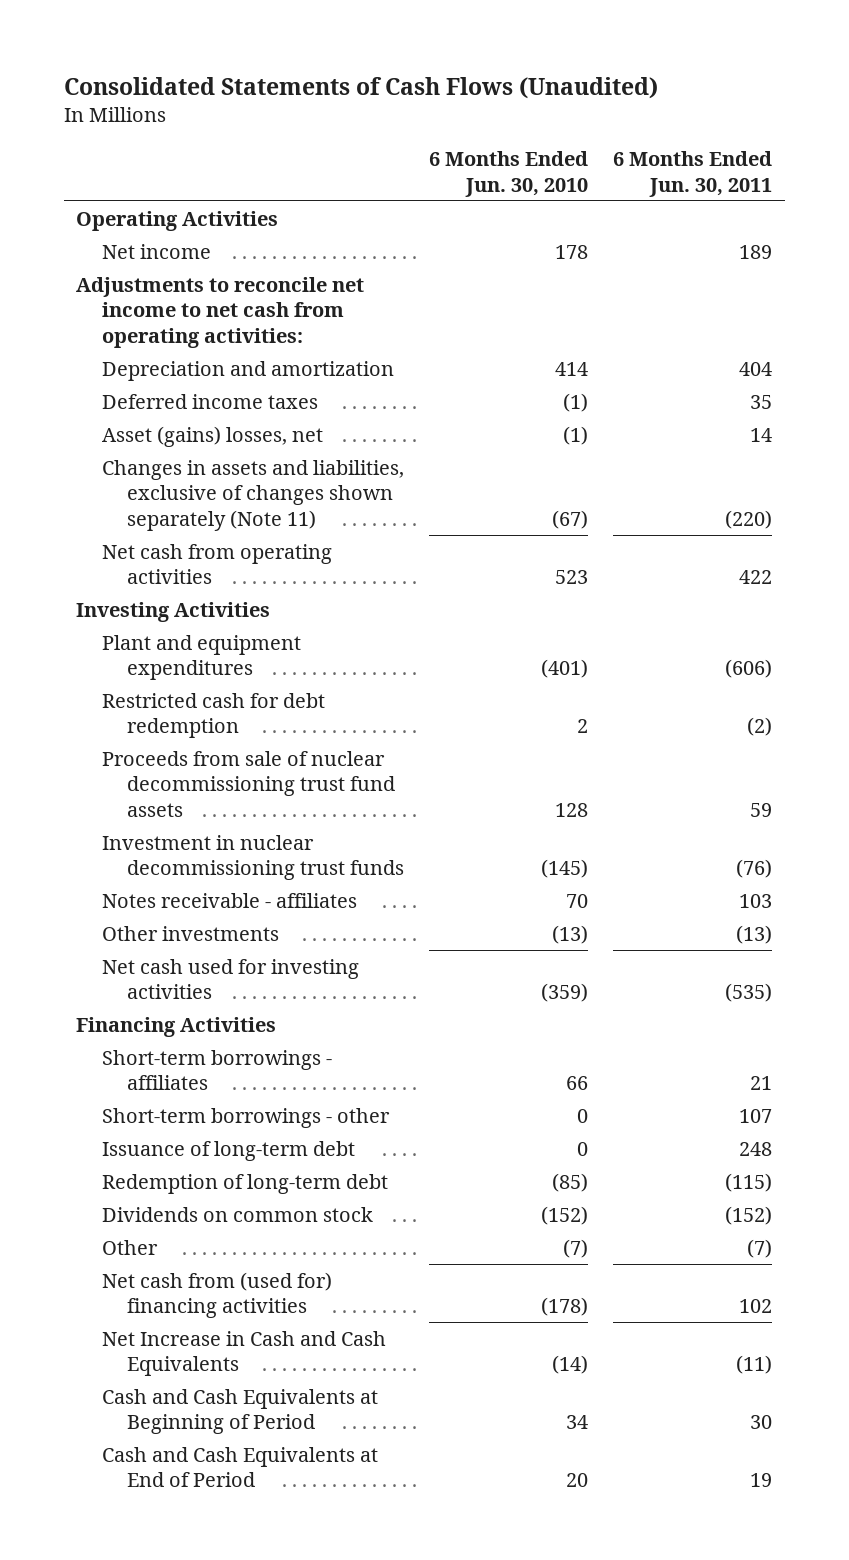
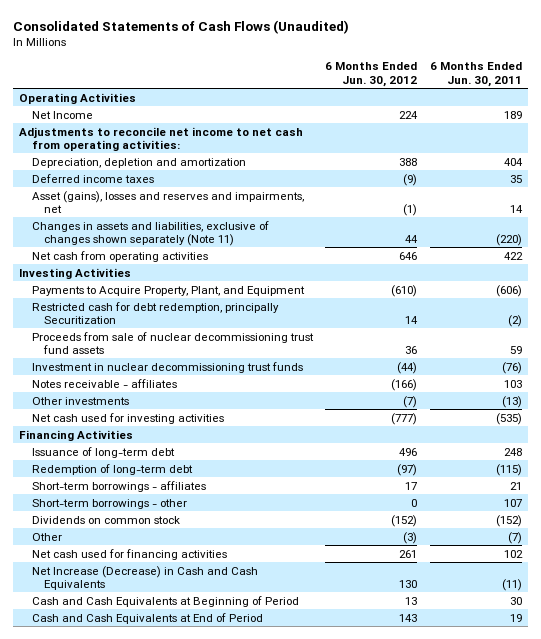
- | 6 Months Ended Jun. 30, 2010 | 6 Months Ended Jun. 30, 2011
+ | 6 Months Ended Jun. 30, 2012 | 6 Months Ended Jun. 30, 2011
- Net income | 178 | 189
+ Net Income | 224 | 189
- Depreciation and amortization | 414 | 404
+ Depreciation, depletion and amortization | 388 | 404
- Asset (gains) losses, net | (1) | 14
+ Asset (gains), losses and reserves and impairments, net | (1) | 14
- Plant and equipment expenditures | (401) | (606)
- Restricted cash for debt redemption | 2 | (2)
+ Payments to Acquire Property, Plant, and Equipment | (610) | (606)
+ Restricted cash for debt redemption, principally Securitization | 14 | (2)
moved down: Short-term borrowings - affiliates | 17 | 21
moved down: Short-term borrowings - other | 0 | 107
- Net cash from (used for) financing activities | (178) | 102
- Net Increase in Cash and Cash Equivalents | (14) | (11)
+ Net cash used for financing activities | 261 | 102
+ Net Increase (Decrease) in Cash and Cash Equivalents | 130 | (11)

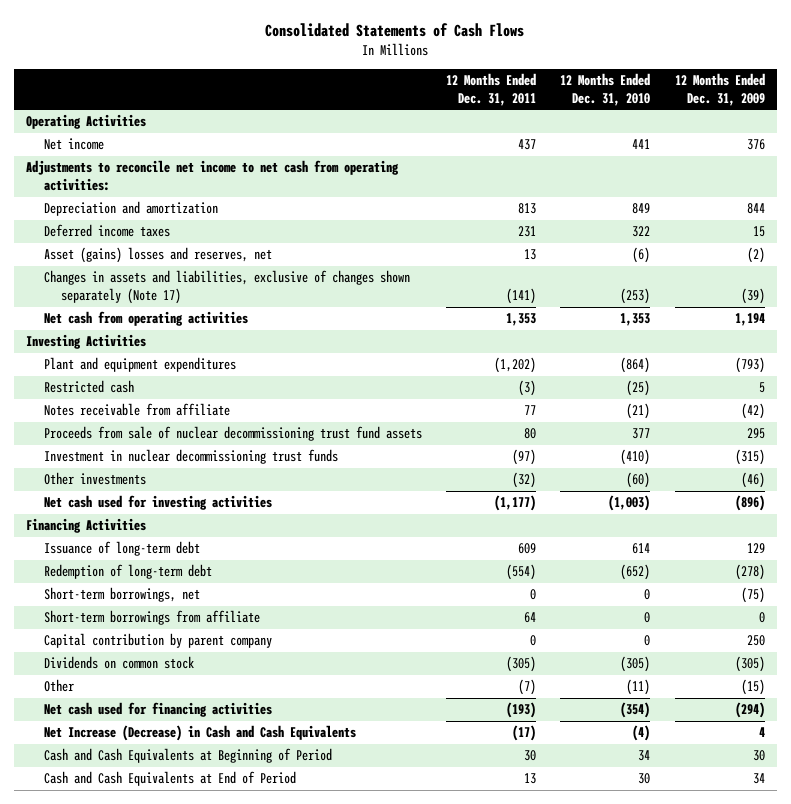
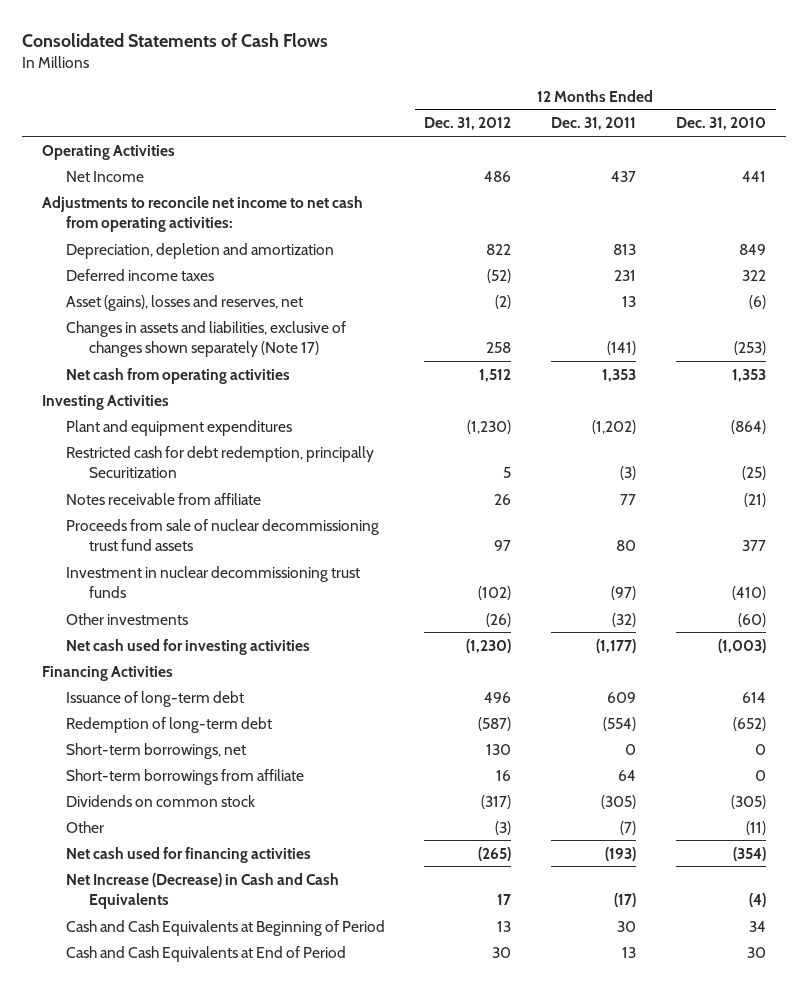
- | 12 Months Ended Dec. 31, 2011 | 12 Months Ended Dec. 31, 2010 | 12 Months Ended Dec. 31, 2009
+ | 12 Months Ended Dec. 31, 2012 | 12 Months Ended Dec. 31, 2011 | 12 Months Ended Dec. 31, 2010
- Net income | 437 | 441 | 376
+ Net Income | 486 | 437 | 441
- Depreciation and amortization | 813 | 849 | 844
+ Depreciation, depletion and amortization | 822 | 813 | 849
- Asset (gains) losses and reserves, net | 13 | (6) | (2)
+ Asset (gains), losses and reserves, net | (2) | 13 | (6)
- Restricted cash | (3) | (25) | 5
+ Restricted cash for debt redemption, principally Securitization | 5 | (3) | (25)
- Capital contribution by parent company | 0 | 0 | 250

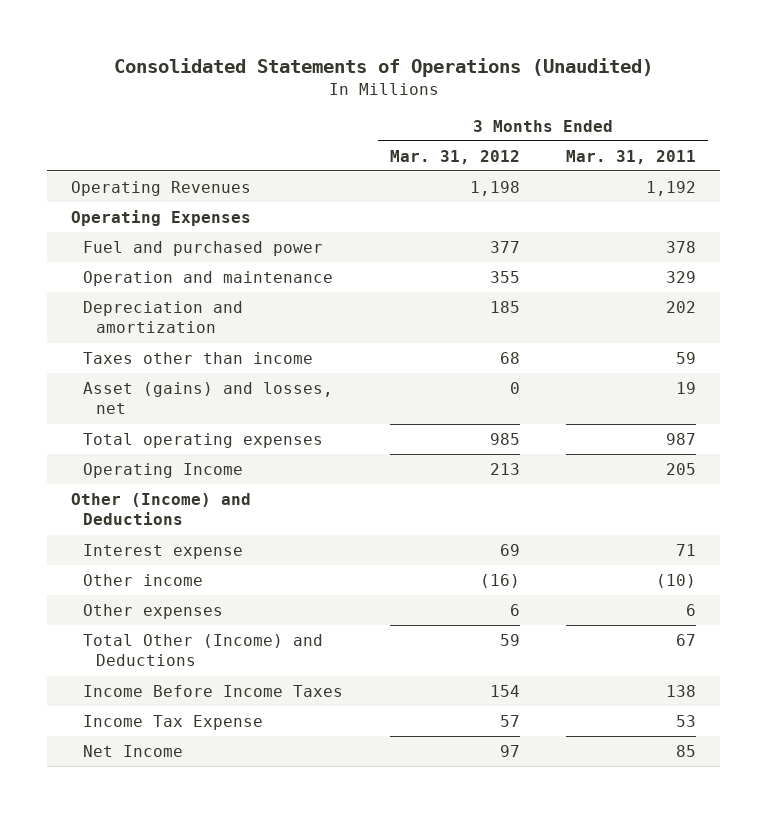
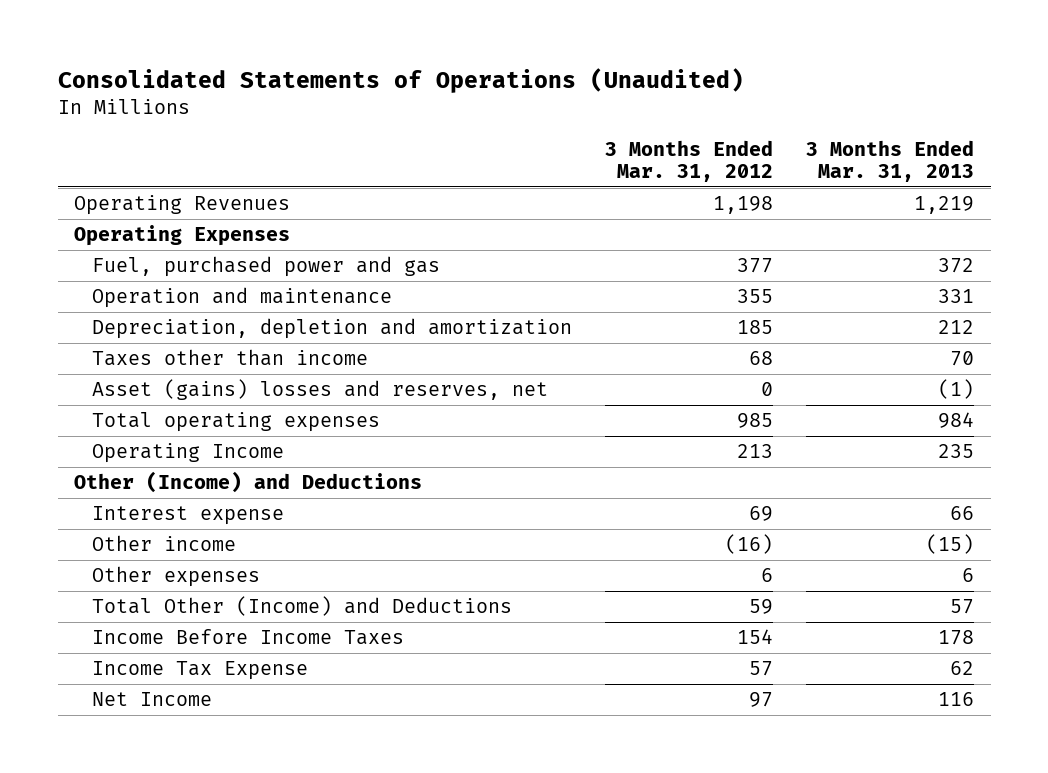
- | 3 Months Ended Mar. 31, 2012 | 3 Months Ended Mar. 31, 2011
+ | 3 Months Ended Mar. 31, 2012 | 3 Months Ended Mar. 31, 2013
- Fuel and purchased power | 377 | 378
+ Fuel, purchased power and gas | 377 | 372
- Depreciation and amortization | 185 | 202
+ Depreciation, depletion and amortization | 185 | 212
- Asset (gains) and losses, net | 0 | 19
+ Asset (gains) losses and reserves, net | 0 | (1)

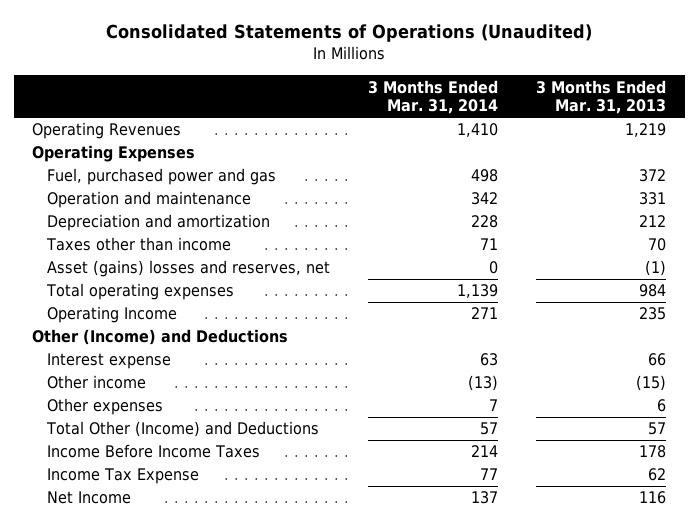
- | 3 Months Ended Mar. 31, 2012 | 3 Months Ended Mar. 31, 2013
+ | 3 Months Ended Mar. 31, 2014 | 3 Months Ended Mar. 31, 2013
- Depreciation, depletion and amortization | 185 | 212
+ Depreciation and amortization | 228 | 212

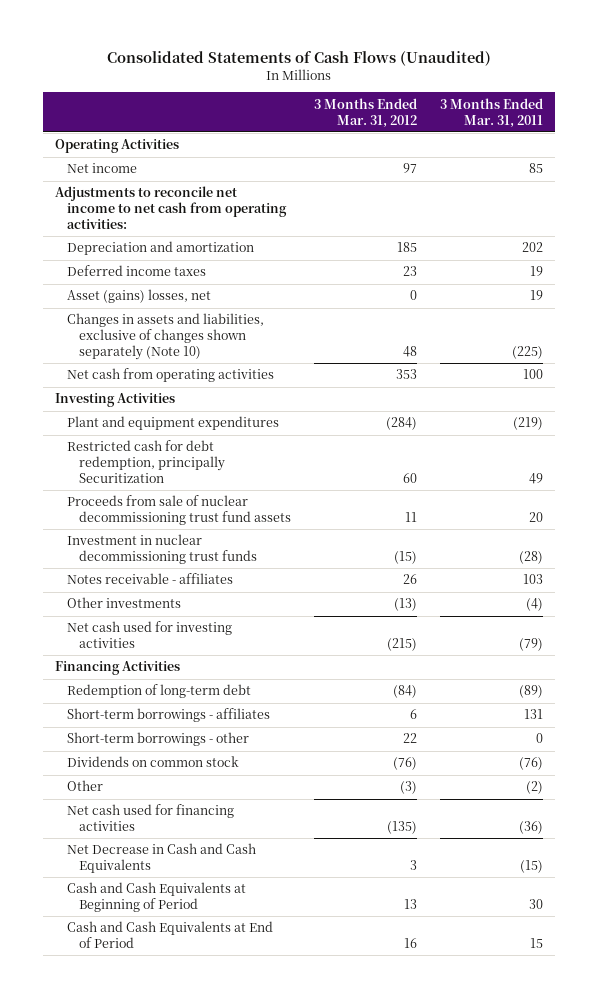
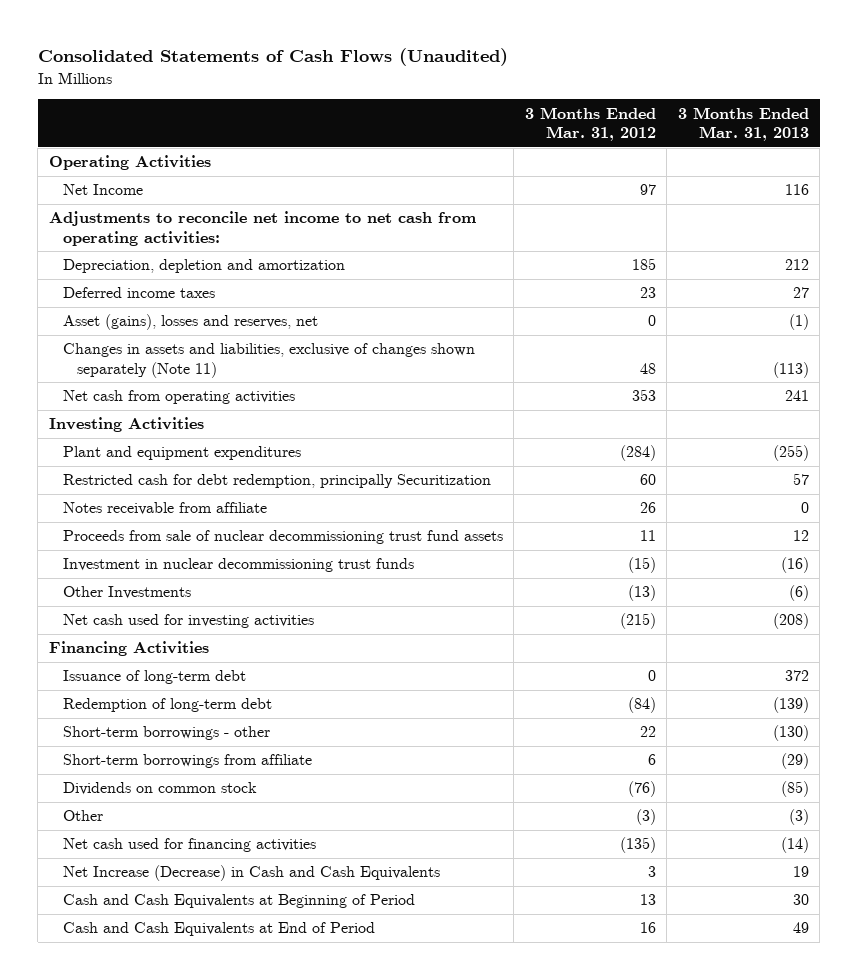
- | 3 Months Ended Mar. 31, 2012 | 3 Months Ended Mar. 31, 2011
+ | 3 Months Ended Mar. 31, 2012 | 3 Months Ended Mar. 31, 2013
- Net income | 97 | 85
+ Net Income | 97 | 116
- Depreciation and amortization | 185 | 202
+ Depreciation, depletion and amortization | 185 | 212
- Asset (gains) losses, net | 0 | 19
- Changes in assets and liabilities, exclusive of changes shown separately (Note 10) | 48 | (225)
+ Asset (gains), losses and reserves, net | 0 | (1)
+ Changes in assets and liabilities, exclusive of changes shown separately (Note 11) | 48 | (113)
+ Notes receivable from affiliate | 26 | 0
- Notes receivable - affiliates | 26 | 103
- Other investments | (13) | (4)
+ Other Investments | (13) | (6)
+ Issuance of long-term debt | 0 | 372
- Short-term borrowings - affiliates | 6 | 131
+ Short-term borrowings from affiliate | 6 | (29)
- Net Decrease in Cash and Cash Equivalents | 3 | (15)
+ Net Increase (Decrease) in Cash and Cash Equivalents | 3 | 19

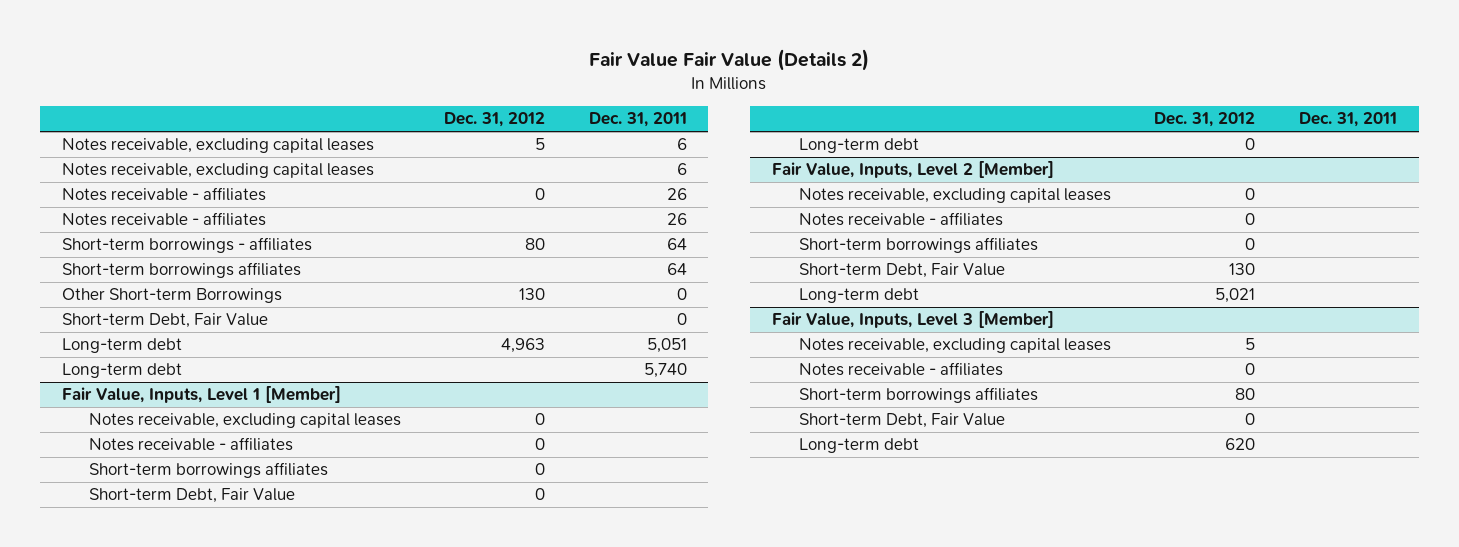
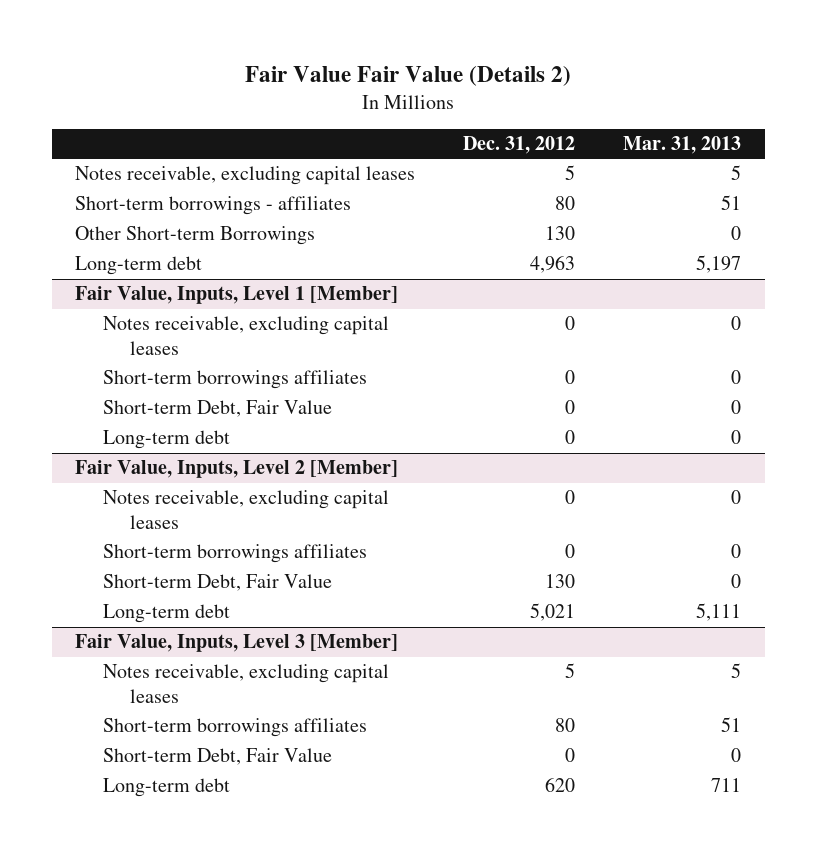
- | Dec. 31, 2012 | Dec. 31, 2011
+ | Dec. 31, 2012 | Mar. 31, 2013
- Notes receivable, excluding capital leases | | 6
- Notes receivable - affiliates | 0 | 26
- Notes receivable - affiliates | | 26
- Short-term borrowings affiliates | | 64
- Short-term Debt, Fair Value | | 0
- Long-term debt | | 5,740
@ Fair Value, Inputs, Level 1 [Member]
- Notes receivable - affiliates | 0 |
@ Fair Value, Inputs, Level 2 [Member]
- Notes receivable - affiliates | 0 |
@ Fair Value, Inputs, Level 3 [Member]
- Notes receivable - affiliates | 0 |

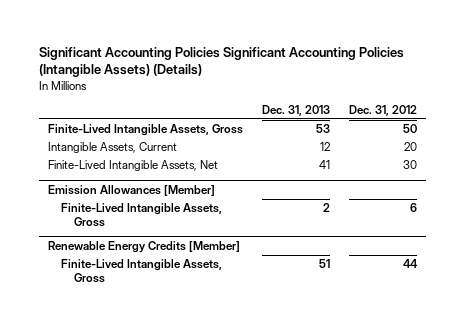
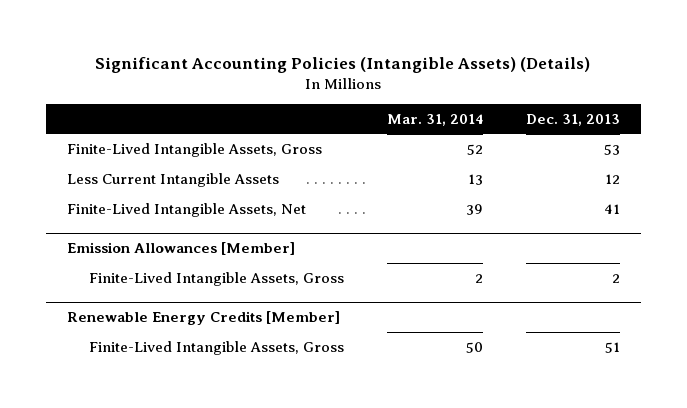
- Significant Accounting Policies Significant Accounting Policies (Intangible Assets) (Details)
+ Significant Accounting Policies (Intangible Assets) (Details)
- | Dec. 31, 2013 | Dec. 31, 2012
+ | Mar. 31, 2014 | Dec. 31, 2013
- Intangible Assets, Current | 12 | 20
+ Less Current Intangible Assets | 13 | 12

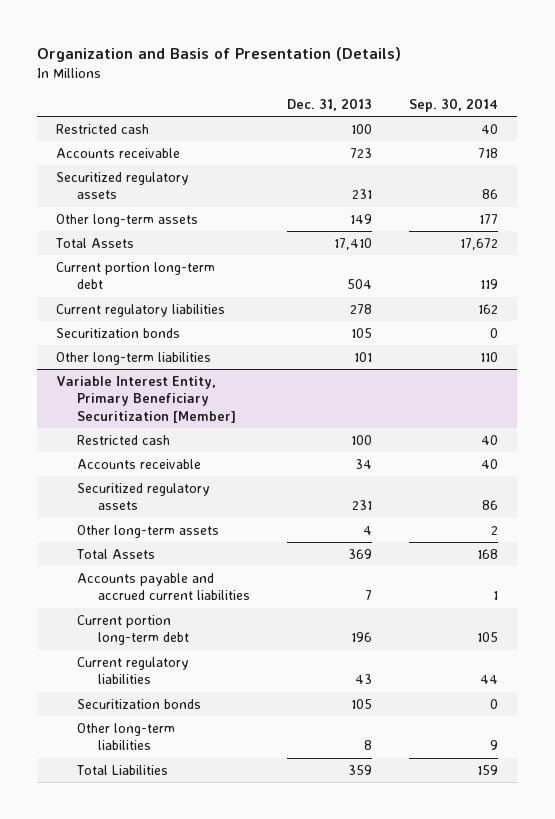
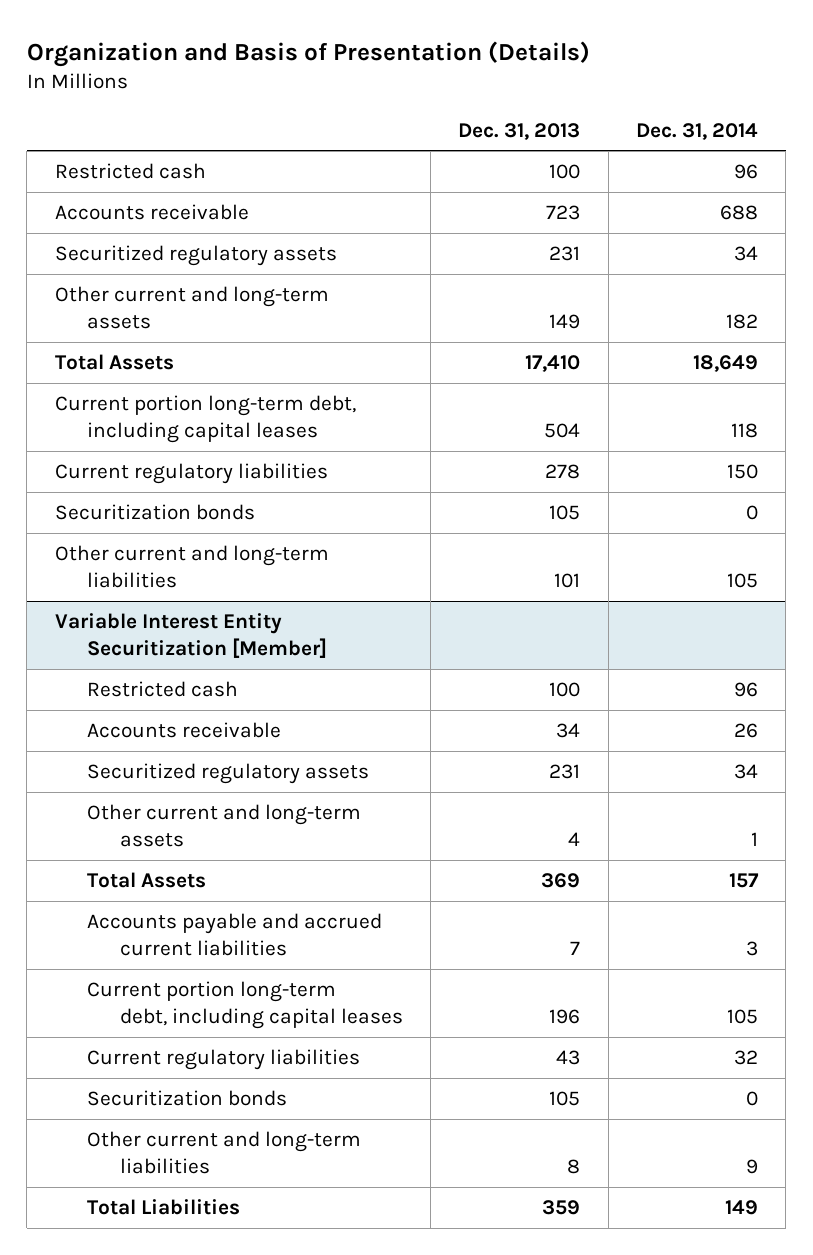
- | Dec. 31, 2013 | Sep. 30, 2014
+ | Dec. 31, 2013 | Dec. 31, 2014
- Other long-term assets | 149 | 177
+ Other current and long-term assets | 149 | 182
- Current portion long-term debt | 504 | 119
+ Current portion long-term debt, including capital leases | 504 | 118
- Other long-term liabilities | 101 | 110
- Variable Interest Entity, Primary Beneficiary Securitization [Member]
+ Other current and long-term liabilities | 101 | 105
+ Variable Interest Entity Securitization [Member]
- Other long-term assets | 4 | 2
+ Other current and long-term assets | 4 | 1
- Current portion long-term debt | 196 | 105
+ Current portion long-term debt, including capital leases | 196 | 105
- Other long-term liabilities | 8 | 9
+ Other current and long-term liabilities | 8 | 9

